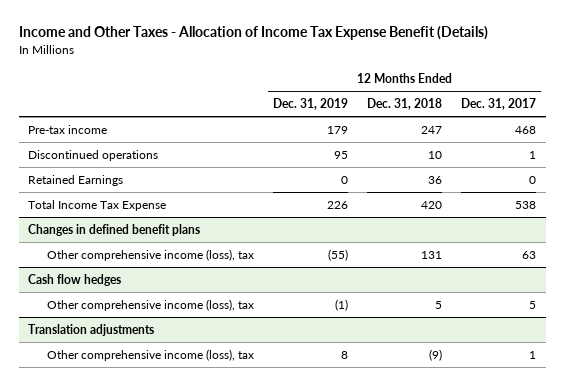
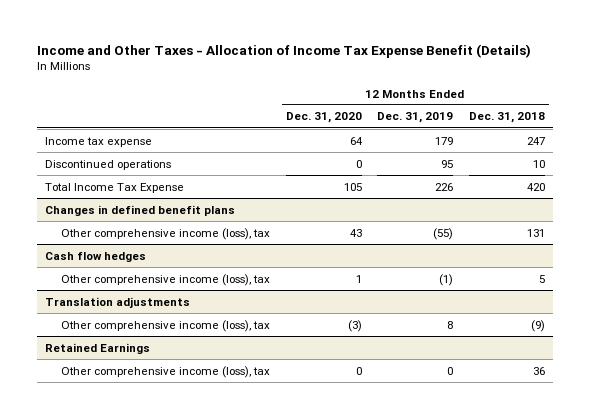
- | 12 Months Ended Dec. 31, 2019 | 12 Months Ended Dec. 31, 2018 | 12 Months Ended Dec. 31, 2017
+ | 12 Months Ended Dec. 31, 2020 | 12 Months Ended Dec. 31, 2019 | 12 Months Ended Dec. 31, 2018
- Pre-tax income | 179 | 247 | 468
+ Income tax expense | 64 | 179 | 247
- Retained Earnings | 0 | 36 | 0
+ Retained Earnings
+ Other comprehensive income (loss), tax | 0 | 0 | 36

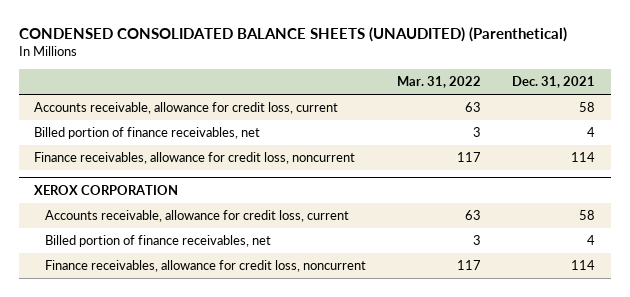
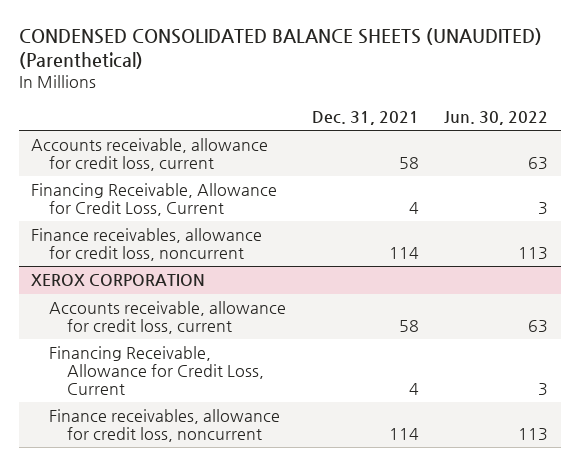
- | Mar. 31, 2022 | Dec. 31, 2021
+ | Dec. 31, 2021 | Jun. 30, 2022
- Billed portion of finance receivables, net | 3 | 4
+ Financing Receivable, Allowance for Credit Loss, Current | 4 | 3
@ XEROX CORPORATION
- Billed portion of finance receivables, net | 3 | 4
+ Financing Receivable, Allowance for Credit Loss, Current | 4 | 3

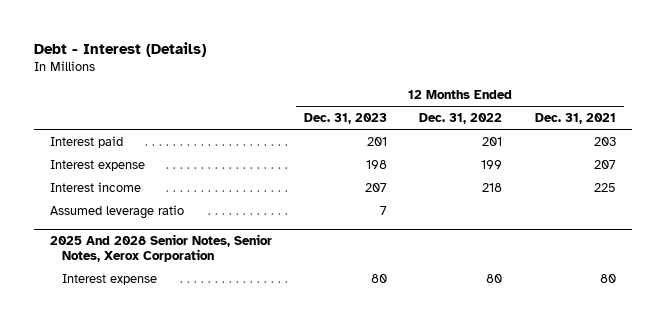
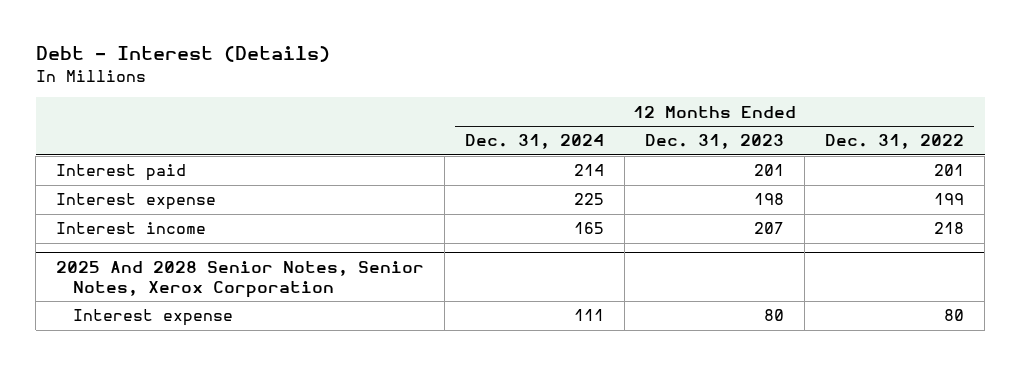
- | 12 Months Ended Dec. 31, 2023 | 12 Months Ended Dec. 31, 2022 | 12 Months Ended Dec. 31, 2021
+ | 12 Months Ended Dec. 31, 2024 | 12 Months Ended Dec. 31, 2023 | 12 Months Ended Dec. 31, 2022
- Assumed leverage ratio | 7 | |

